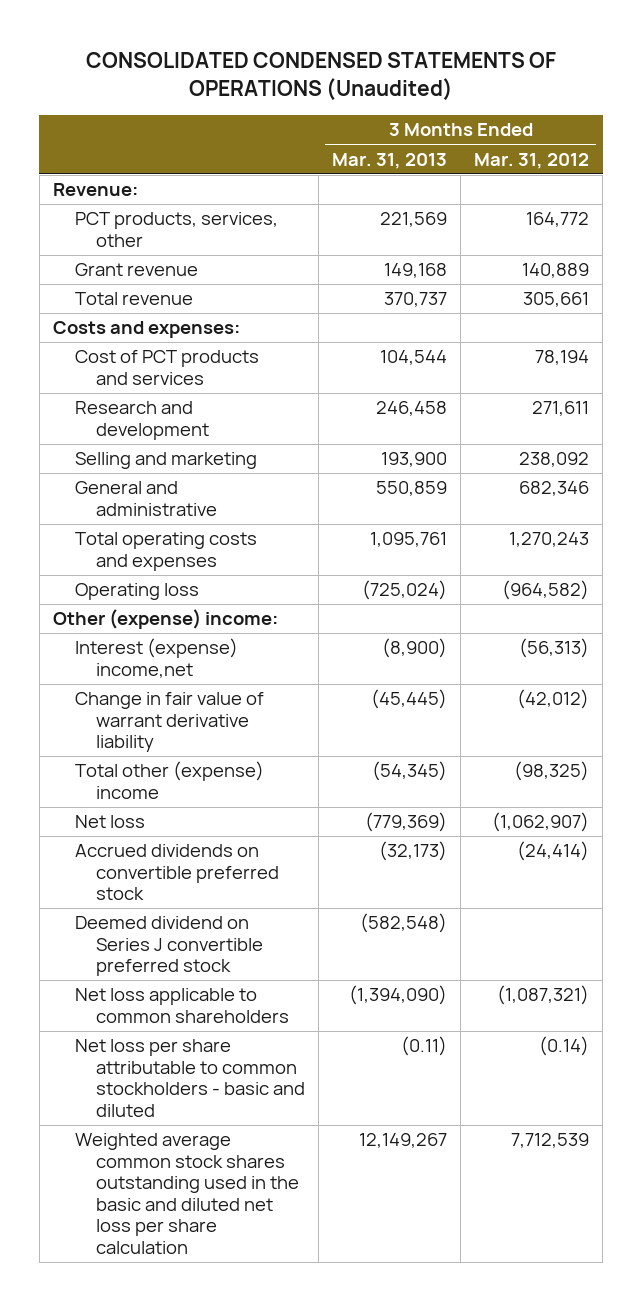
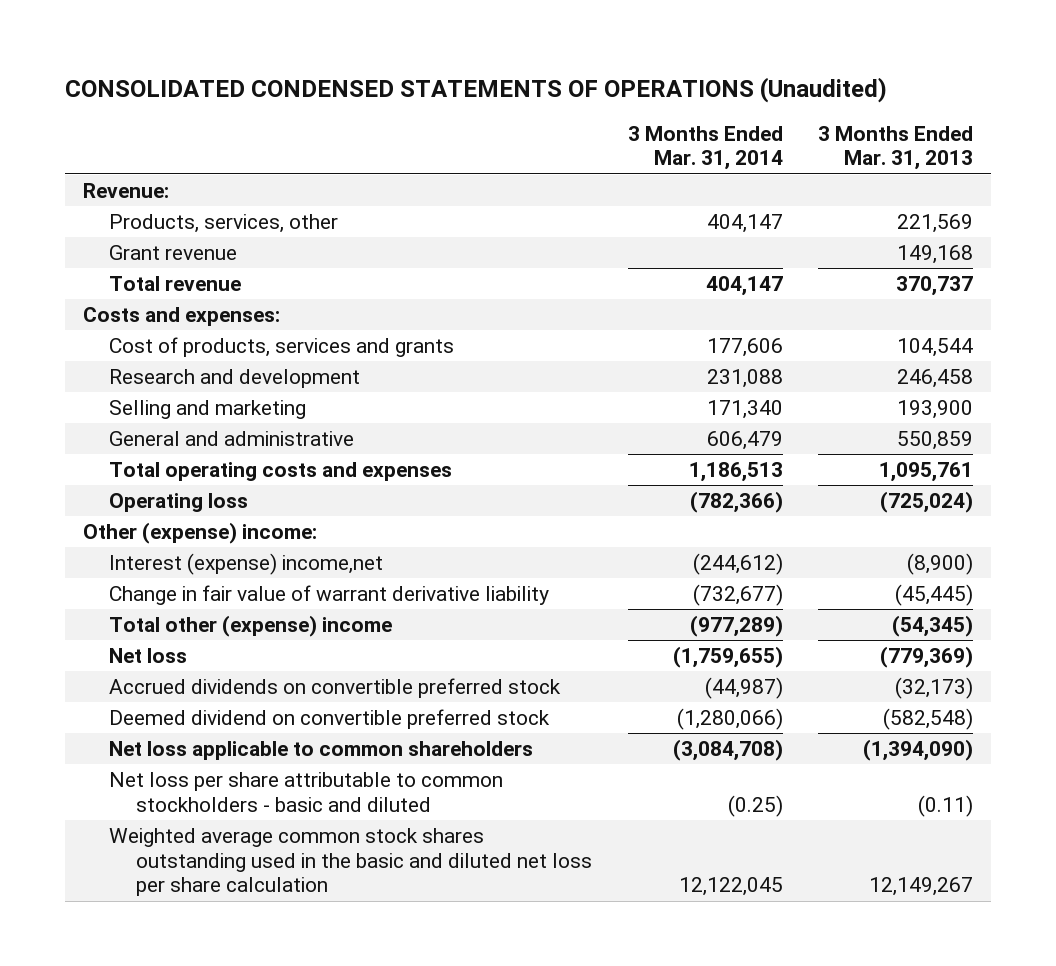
- | 3 Months Ended Mar. 31, 2013 | 3 Months Ended Mar. 31, 2012
+ | 3 Months Ended Mar. 31, 2014 | 3 Months Ended Mar. 31, 2013
- PCT products, services, other | 221,569 | 164,772
+ Products, services, other | 404,147 | 221,569
- Cost of PCT products and services | 104,544 | 78,194
+ Cost of products, services and grants | 177,606 | 104,544
- Deemed dividend on Series J convertible preferred stock | (582,548) |
+ Deemed dividend on convertible preferred stock | (1,280,066) | (582,548)

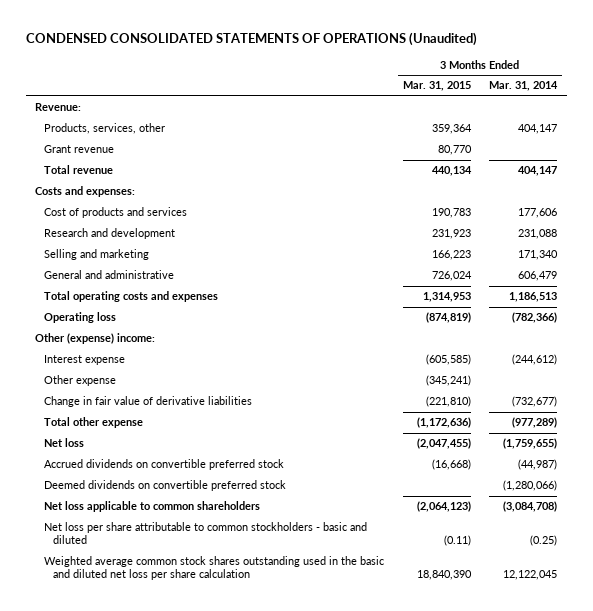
- CONSOLIDATED CONDENSED STATEMENTS OF OPERATIONS (Unaudited)
+ CONDENSED CONSOLIDATED STATEMENTS OF OPERATIONS (Unaudited)
- | 3 Months Ended Mar. 31, 2014 | 3 Months Ended Mar. 31, 2013
+ | 3 Months Ended Mar. 31, 2015 | 3 Months Ended Mar. 31, 2014
- Cost of products, services and grants | 177,606 | 104,544
+ Cost of products and services | 190,783 | 177,606
- Interest (expense) income,net | (244,612) | (8,900)
- Change in fair value of warrant derivative liability | (732,677) | (45,445)
- Total other (expense) income | (977,289) | (54,345)
+ Interest expense | (605,585) | (244,612)
+ Other expense | (345,241) |
+ Change in fair value of derivative liabilities | (221,810) | (732,677)
+ Total other expense | (1,172,636) | (977,289)
- Deemed dividend on convertible preferred stock | (1,280,066) | (582,548)
+ Deemed dividends on convertible preferred stock | | (1,280,066)

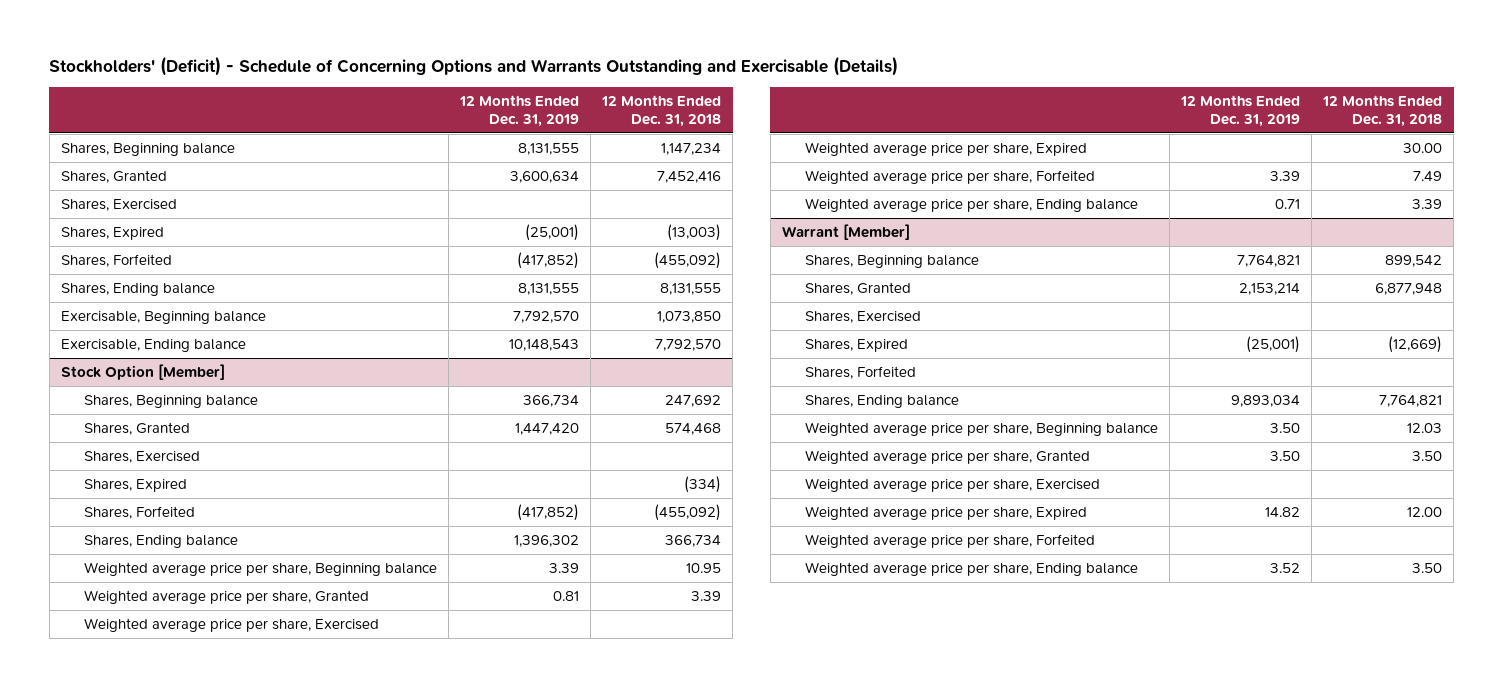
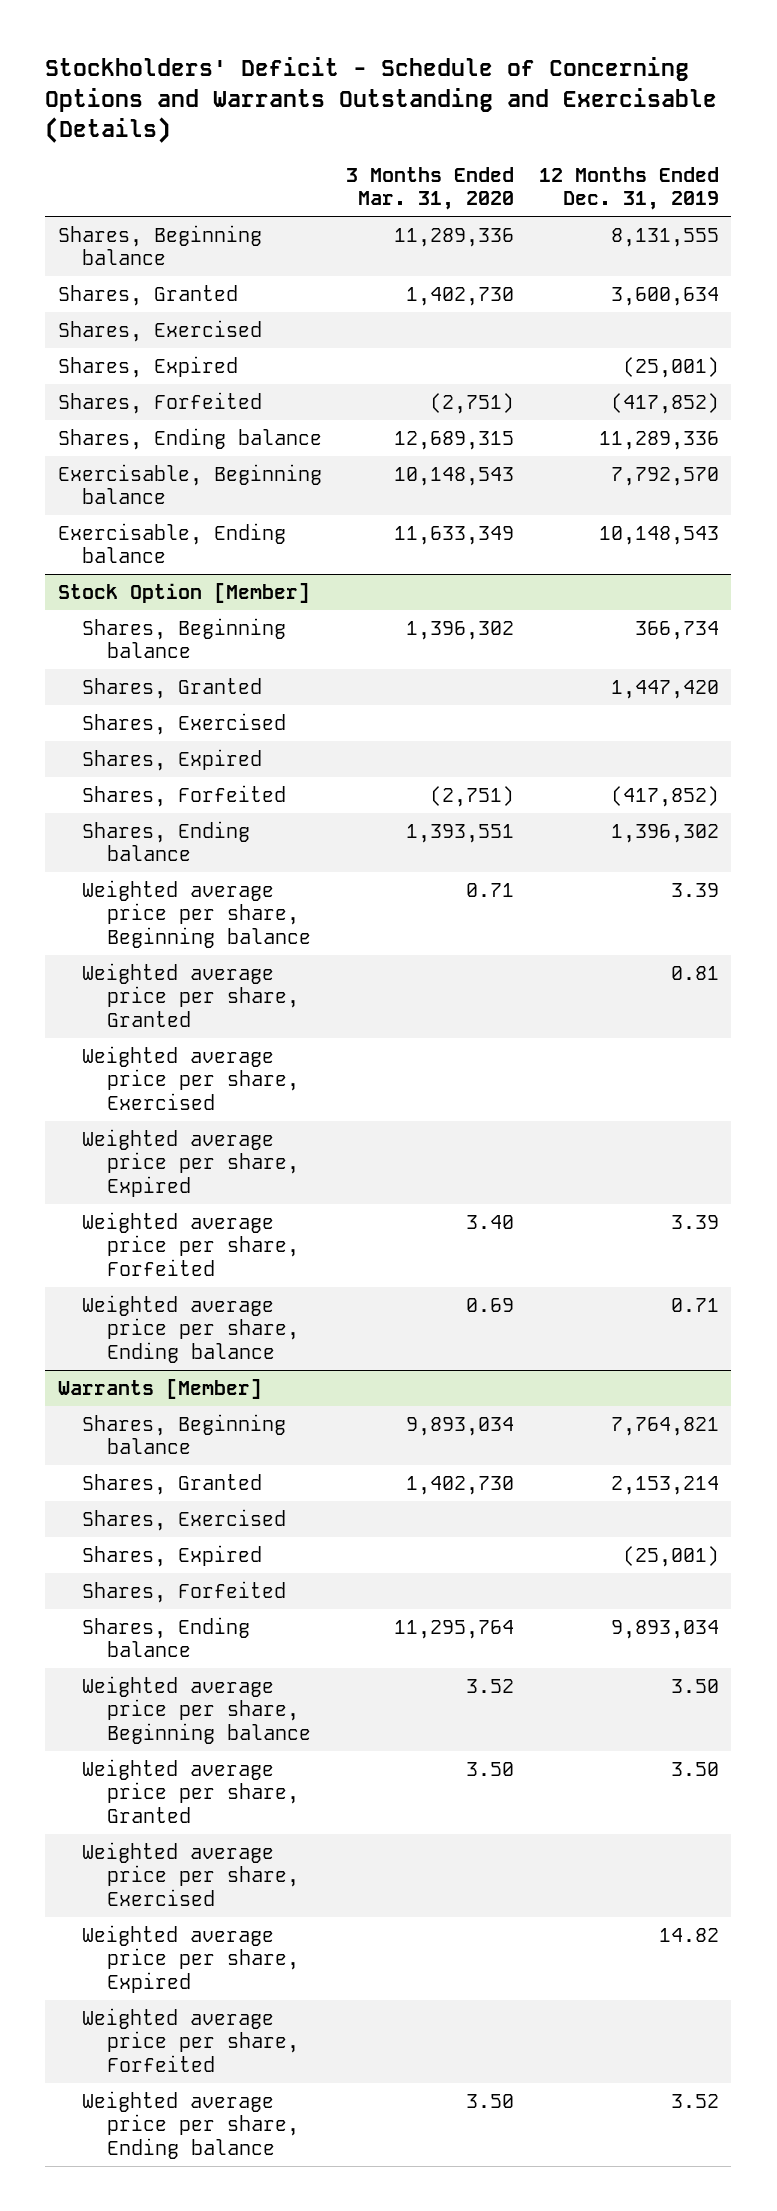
- Stockholders' (Deficit) - Schedule of Concerning Options and Warrants Outstanding and Exercisable (Details)
+ Stockholders' Deficit - Schedule of Concerning Options and Warrants Outstanding and Exercisable (Details)
- | 12 Months Ended Dec. 31, 2019 | 12 Months Ended Dec. 31, 2018
+ | 3 Months Ended Mar. 31, 2020 | 12 Months Ended Dec. 31, 2019
- Shares, Ending balance | 8,131,555 | 8,131,555
+ Shares, Ending balance | 12,689,315 | 11,289,336
- Warrant [Member]
+ Warrants [Member]

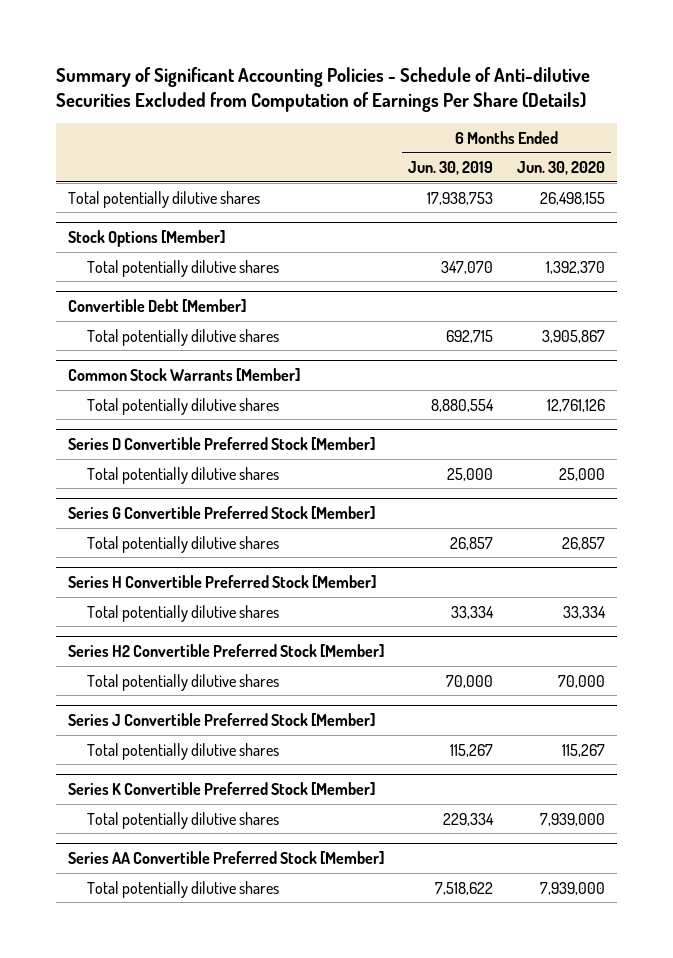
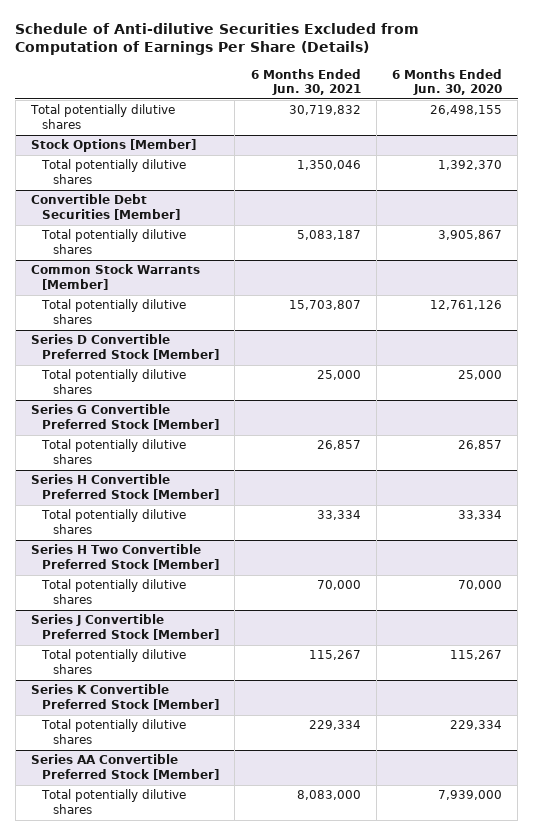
- Summary of Significant Accounting Policies - Schedule of Anti-dilutive Securities Excluded from Computation of Earnings Per Share (Details)
+ Schedule of Anti-dilutive Securities Excluded from Computation of Earnings Per Share (Details)
- | 6 Months Ended Jun. 30, 2019 | 6 Months Ended Jun. 30, 2020
+ | 6 Months Ended Jun. 30, 2021 | 6 Months Ended Jun. 30, 2020
- Convertible Debt [Member]
+ Convertible Debt Securities [Member]
- Series H2 Convertible Preferred Stock [Member]
+ Series H Two Convertible Preferred Stock [Member]
@ Series K Convertible Preferred Stock [Member]
- Total potentially dilutive shares | 229,334 | 7,939,000
+ Total potentially dilutive shares | 229,334 | 229,334

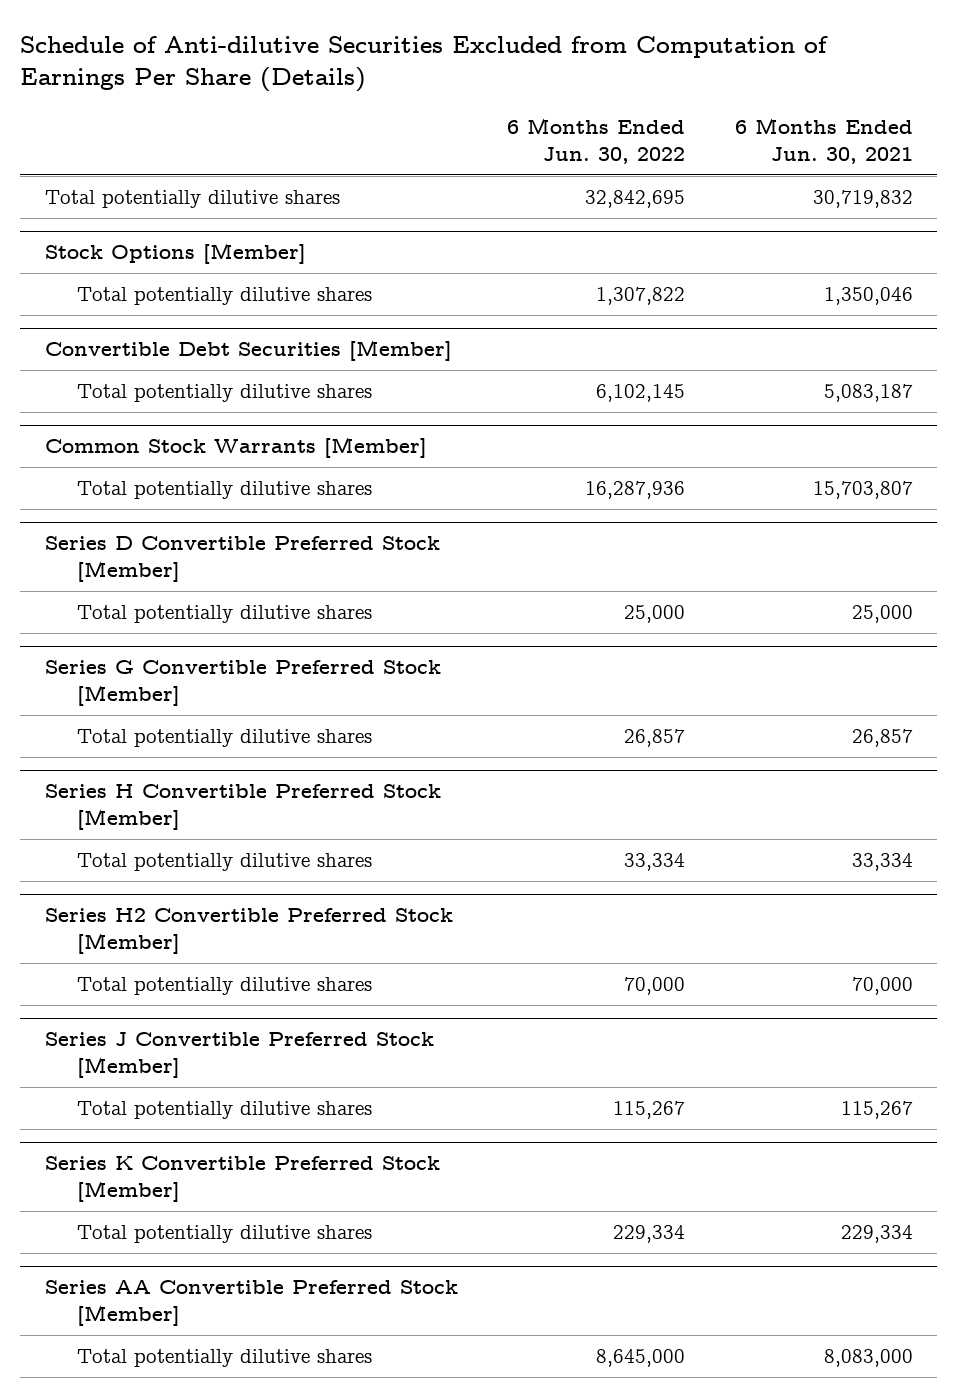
- | 6 Months Ended Jun. 30, 2021 | 6 Months Ended Jun. 30, 2020
+ | 6 Months Ended Jun. 30, 2022 | 6 Months Ended Jun. 30, 2021
- Series H Two Convertible Preferred Stock [Member]
+ Series H2 Convertible Preferred Stock [Member]

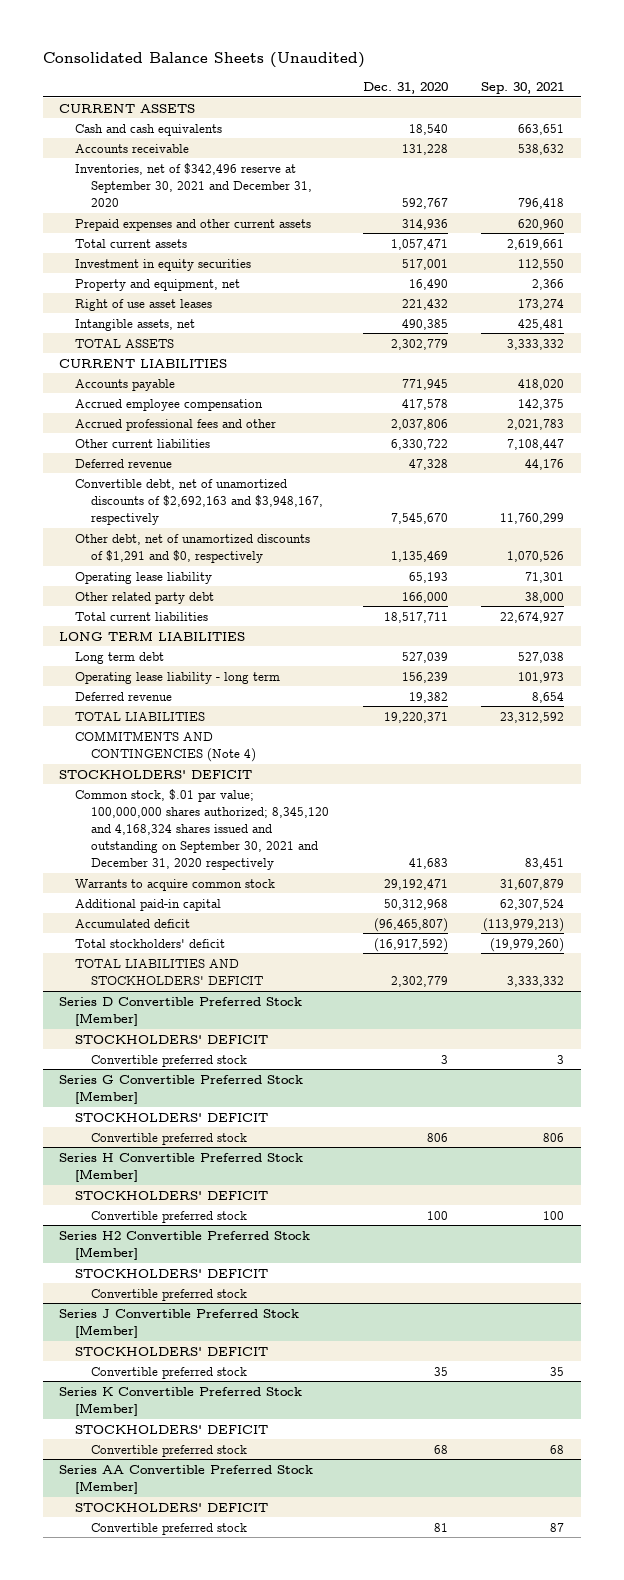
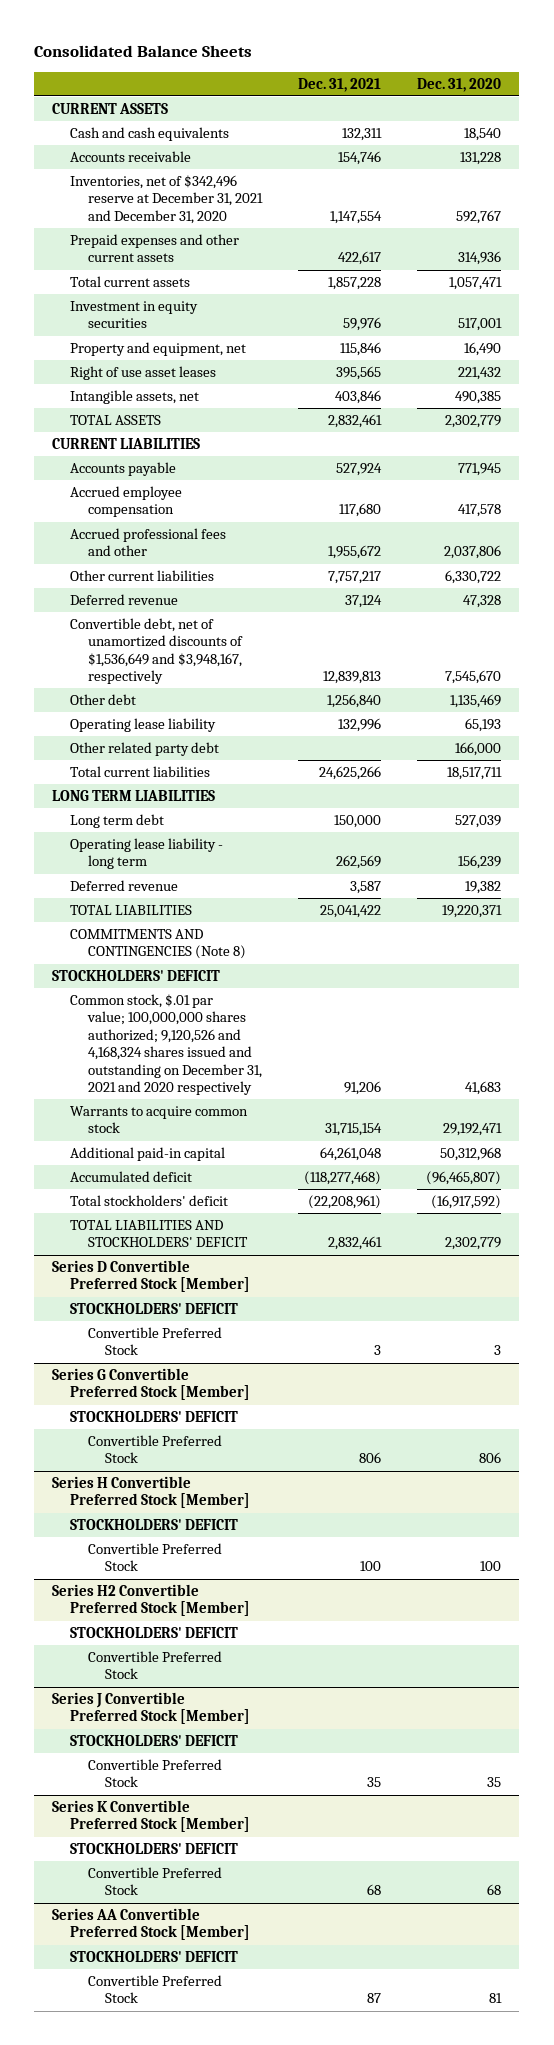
- Consolidated Balance Sheets (Unaudited)
+ Consolidated Balance Sheets
- | Dec. 31, 2020 | Sep. 30, 2021
+ | Dec. 31, 2021 | Dec. 31, 2020
- Inventories, net of $342,496 reserve at September 30, 2021 and December 31, 2020 | 592,767 | 796,418
+ Inventories, net of $342,496 reserve at December 31, 2021 and December 31, 2020 | 1,147,554 | 592,767
- Convertible debt, net of unamortized discounts of $2,692,163 and $3,948,167, respectively | 7,545,670 | 11,760,299
- Other debt, net of unamortized discounts of $1,291 and $0, respectively | 1,135,469 | 1,070,526
+ Convertible debt, net of unamortized discounts of $1,536,649 and $3,948,167, respectively | 12,839,813 | 7,545,670
+ Other debt | 1,256,840 | 1,135,469
- COMMITMENTS AND CONTINGENCIES (Note 4)
+ COMMITMENTS AND CONTINGENCIES (Note 8)
- Common stock, $.01 par value; 100,000,000 shares authorized; 8,345,120 and 4,168,324 shares issued and outstanding on September 30, 2021 and December 31, 2020 respectively | 41,683 | 83,451
+ Common stock, $.01 par value; 100,000,000 shares authorized; 9,120,526 and 4,168,324 shares issued and outstanding on December 31, 2021 and 2020 respectively | 91,206 | 41,683
@ Series D Convertible Preferred Stock [Member]
- Convertible preferred stock | 3 | 3
+ Convertible Preferred Stock | 3 | 3
@ Series G Convertible Preferred Stock [Member]
- Convertible preferred stock | 806 | 806
+ Convertible Preferred Stock | 806 | 806
@ Series H Convertible Preferred Stock [Member]
- Convertible preferred stock | 100 | 100
+ Convertible Preferred Stock | 100 | 100
@ Series H2 Convertible Preferred Stock [Member]
- Convertible preferred stock
+ Convertible Preferred Stock
@ Series J Convertible Preferred Stock [Member]
- Convertible preferred stock | 35 | 35
+ Convertible Preferred Stock | 35 | 35
@ Series K Convertible Preferred Stock [Member]
- Convertible preferred stock | 68 | 68
+ Convertible Preferred Stock | 68 | 68
@ Series AA Convertible Preferred Stock [Member]
- Convertible preferred stock | 81 | 87
+ Convertible Preferred Stock | 87 | 81

